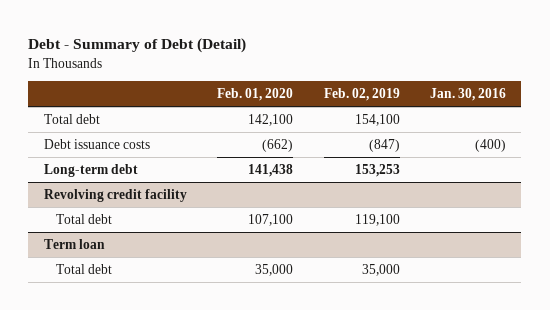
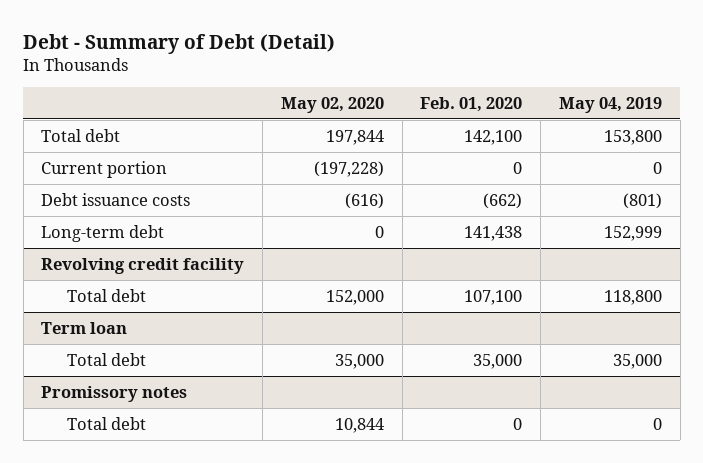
- | Feb. 01, 2020 | Feb. 02, 2019 | Jan. 30, 2016
+ | May 02, 2020 | Feb. 01, 2020 | May 04, 2019
+ Current portion | (197,228) | 0 | 0
+ Promissory notes
+ Total debt | 10,844 | 0 | 0

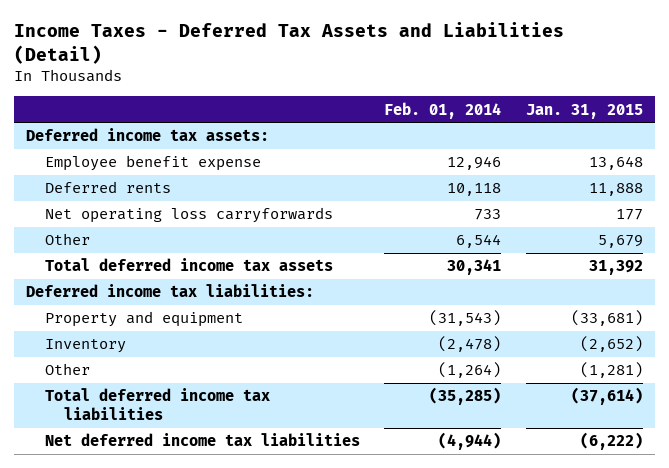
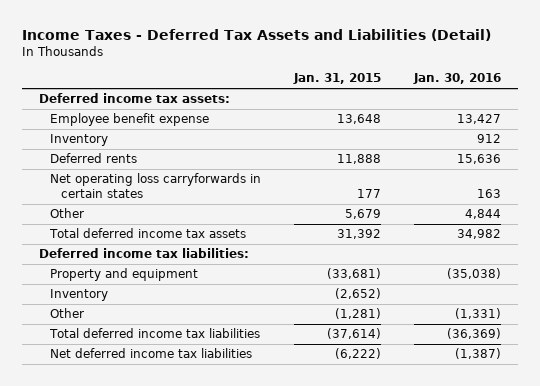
- | Feb. 01, 2014 | Jan. 31, 2015
+ | Jan. 31, 2015 | Jan. 30, 2016
+ Inventory | | 912
- Net operating loss carryforwards | 733 | 177
+ Net operating loss carryforwards in certain states | 177 | 163

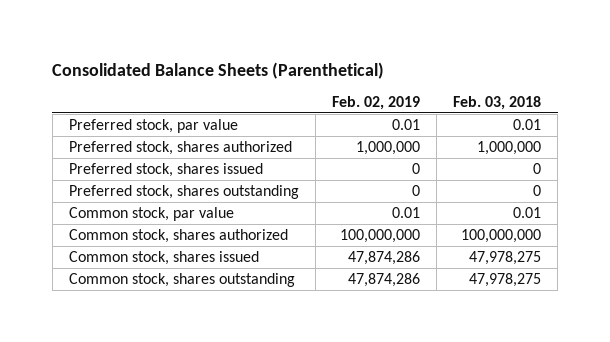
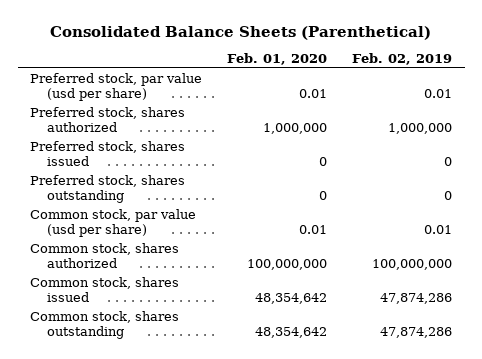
- | Feb. 02, 2019 | Feb. 03, 2018
+ | Feb. 01, 2020 | Feb. 02, 2019
- Preferred stock, par value | 0.01 | 0.01
+ Preferred stock, par value (usd per share) | 0.01 | 0.01
- Common stock, par value | 0.01 | 0.01
+ Common stock, par value (usd per share) | 0.01 | 0.01

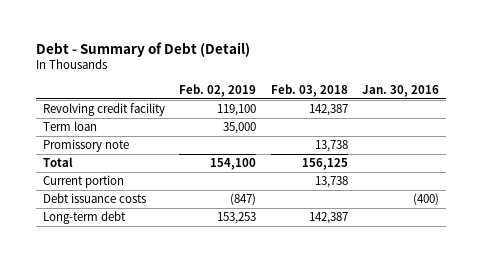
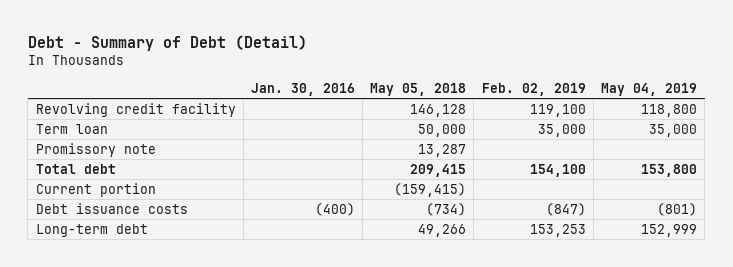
- | Feb. 02, 2019 | Feb. 03, 2018 | Jan. 30, 2016
+ | Jan. 30, 2016 | May 05, 2018 | Feb. 02, 2019 | May 04, 2019
- Total | 154,100 | 156,125 |
+ Total debt | | 209,415 | 154,100 | 153,800

